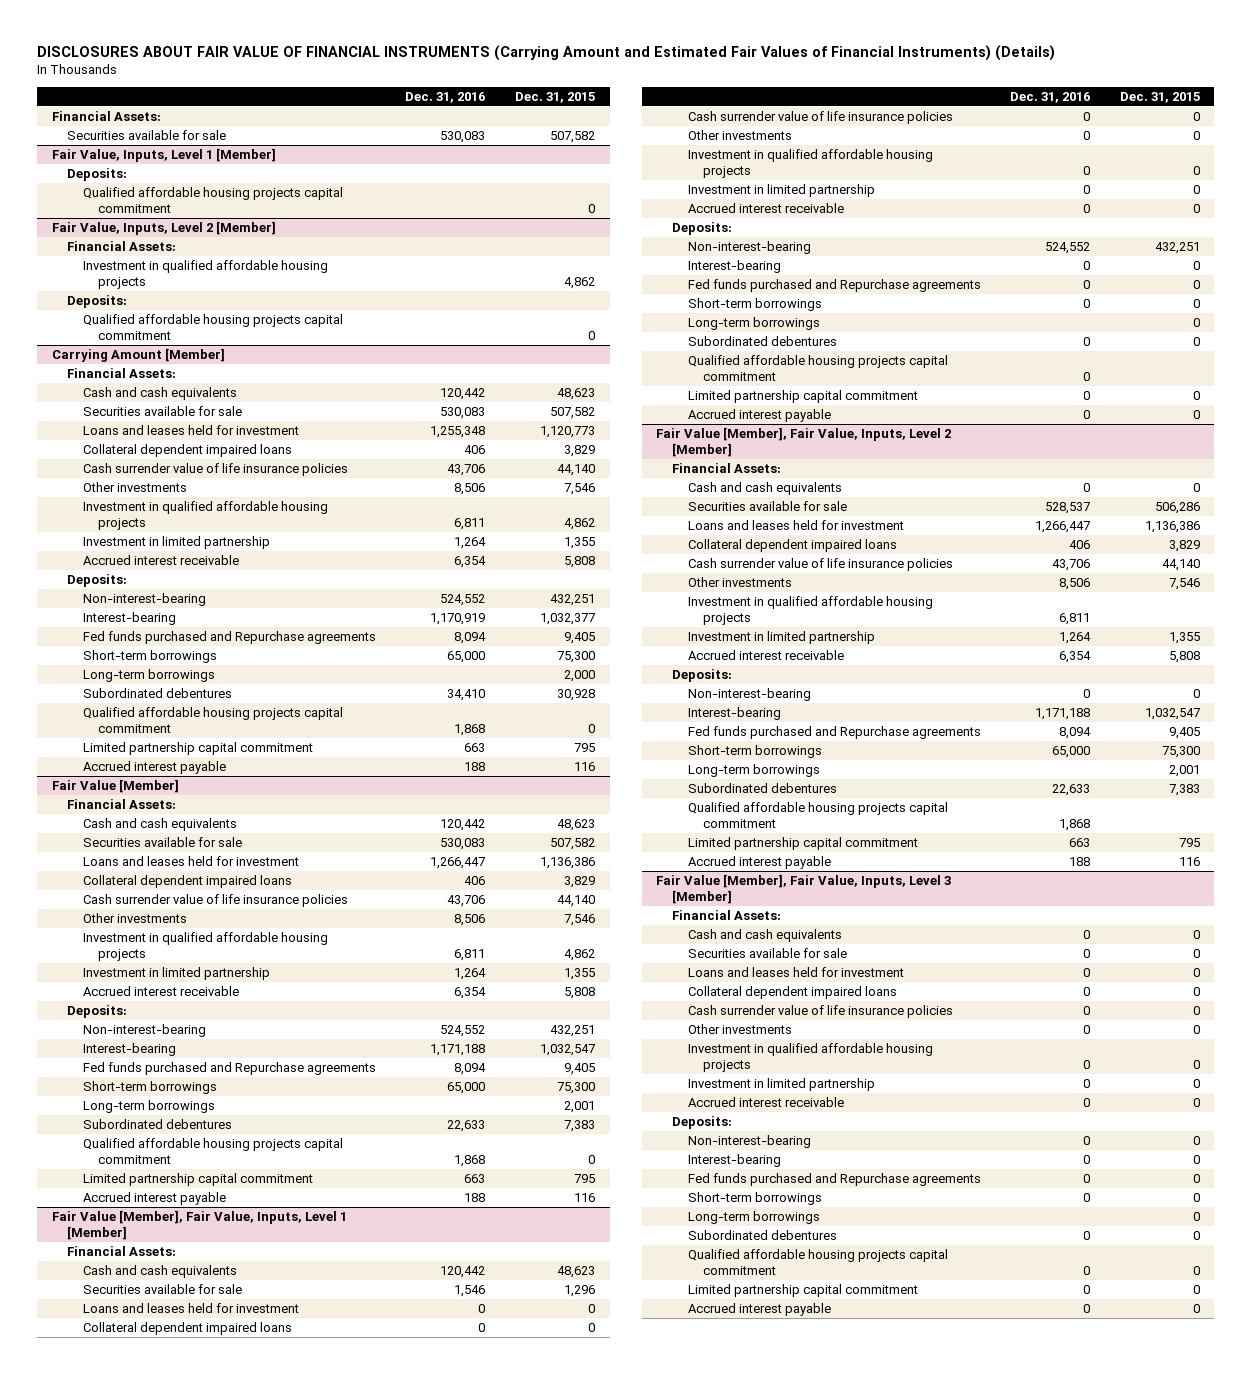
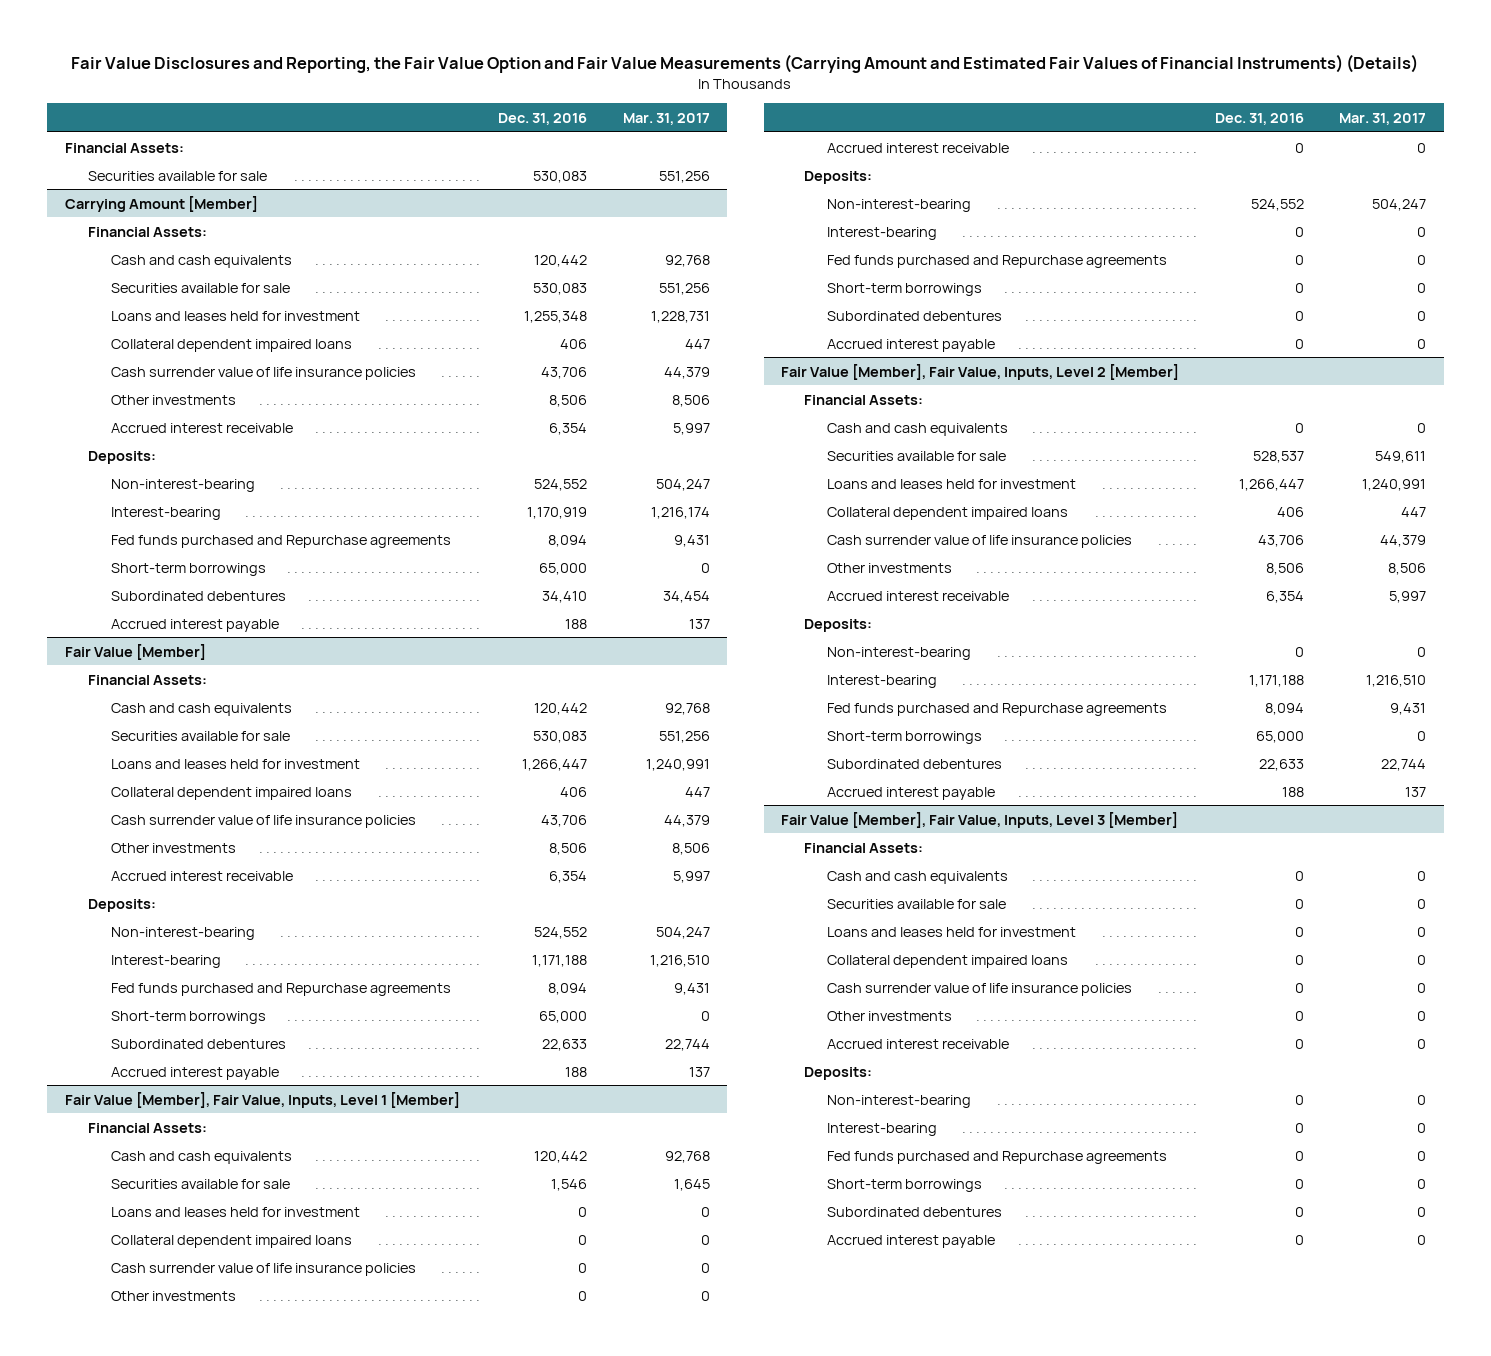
- DISCLOSURES ABOUT FAIR VALUE OF FINANCIAL INSTRUMENTS (Carrying Amount and Estimated Fair Values of Financial Instruments) (Details)
+ Fair Value Disclosures and Reporting, the Fair Value Option and Fair Value Measurements (Carrying Amount and Estimated Fair Values of Financial Instruments) (Details)
- | Dec. 31, 2016 | Dec. 31, 2015
+ | Dec. 31, 2016 | Mar. 31, 2017
- Fair Value, Inputs, Level 1 [Member]
- Deposits:
- Qualified affordable housing projects capital commitment | | 0
- Fair Value, Inputs, Level 2 [Member]
- Financial Assets:
- Investment in qualified affordable housing projects | | 4,862
- Deposits:
- Qualified affordable housing projects capital commitment | | 0
@ Carrying Amount [Member]
- Investment in qualified affordable housing projects | 6,811 | 4,862
- Investment in limited partnership | 1,264 | 1,355
- Long-term borrowings | | 2,000
- Qualified affordable housing projects capital commitment | 1,868 | 0
- Limited partnership capital commitment | 663 | 795
@ Fair Value [Member]
- Investment in qualified affordable housing projects | 6,811 | 4,862
- Investment in limited partnership | 1,264 | 1,355
- Long-term borrowings | | 2,001
- Qualified affordable housing projects capital commitment | 1,868 | 0
- Limited partnership capital commitment | 663 | 795
@ Fair Value [Member], Fair Value, Inputs, Level 1 [Member]
- Investment in qualified affordable housing projects | 0 | 0
- Investment in limited partnership | 0 | 0
- Long-term borrowings | | 0
- Qualified affordable housing projects capital commitment | 0 |
- Limited partnership capital commitment | 0 | 0
@ Fair Value [Member], Fair Value, Inputs, Level 2 [Member]
- Investment in qualified affordable housing projects | 6,811 |
- Investment in limited partnership | 1,264 | 1,355
- Long-term borrowings | | 2,001
- Qualified affordable housing projects capital commitment | 1,868 |
- Limited partnership capital commitment | 663 | 795
@ Fair Value [Member], Fair Value, Inputs, Level 3 [Member]
- Investment in qualified affordable housing projects | 0 | 0
- Investment in limited partnership | 0 | 0
- Long-term borrowings | | 0
- Qualified affordable housing projects capital commitment | 0 | 0
- Limited partnership capital commitment | 0 | 0

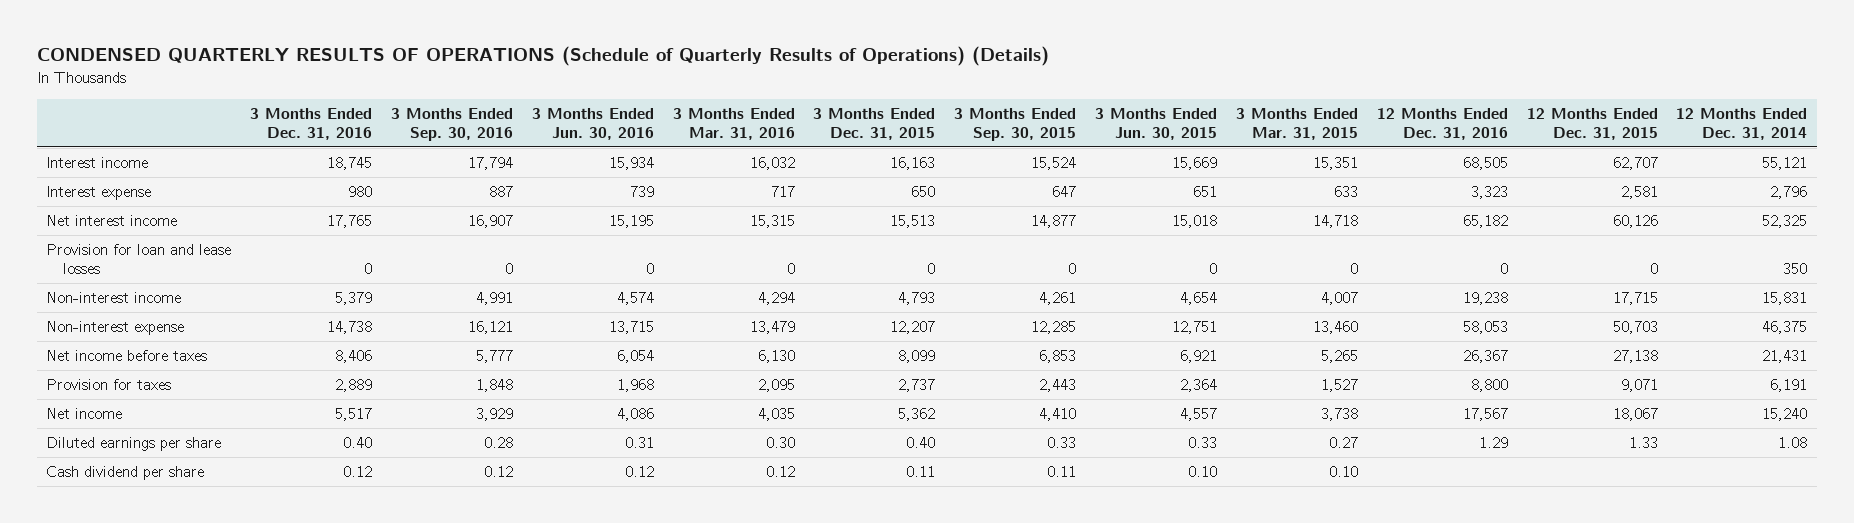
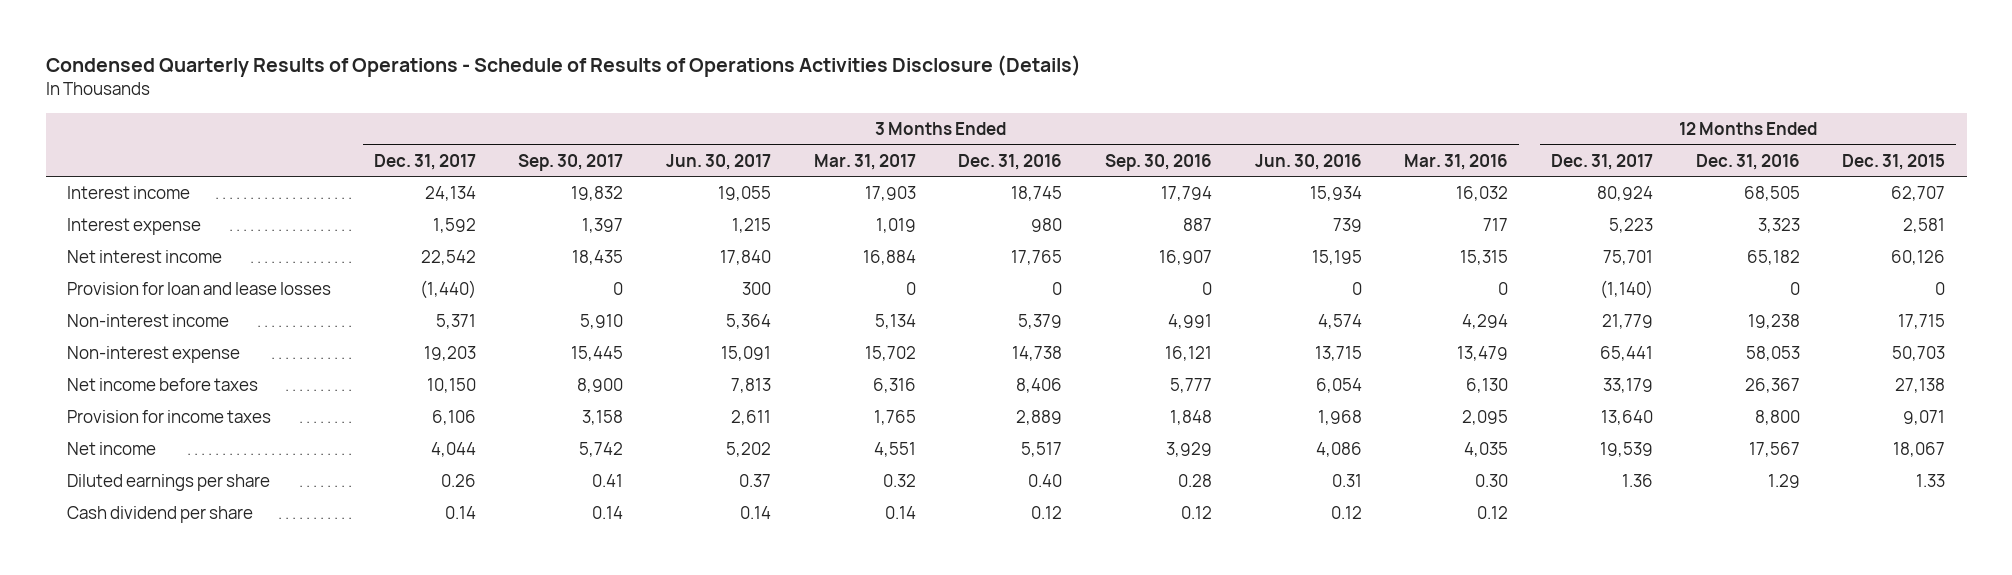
- CONDENSED QUARTERLY RESULTS OF OPERATIONS (Schedule of Quarterly Results of Operations) (Details)
+ Condensed Quarterly Results of Operations - Schedule of Results of Operations Activities Disclosure (Details)
- | 3 Months Ended Dec. 31, 2016 | 3 Months Ended Sep. 30, 2016 | 3 Months Ended Jun. 30, 2016 | 3 Months Ended Mar. 31, 2016 | 3 Months Ended Dec. 31, 2015 | 3 Months Ended Sep. 30, 2015 | 3 Months Ended Jun. 30, 2015 | 3 Months Ended Mar. 31, 2015 | 12 Months Ended Dec. 31, 2016 | 12 Months Ended Dec. 31, 2015 | 12 Months Ended Dec. 31, 2014
+ | 3 Months Ended Dec. 31, 2017 | 3 Months Ended Sep. 30, 2017 | 3 Months Ended Jun. 30, 2017 | 3 Months Ended Mar. 31, 2017 | 3 Months Ended Dec. 31, 2016 | 3 Months Ended Sep. 30, 2016 | 3 Months Ended Jun. 30, 2016 | 3 Months Ended Mar. 31, 2016 | 12 Months Ended Dec. 31, 2017 | 12 Months Ended Dec. 31, 2016 | 12 Months Ended Dec. 31, 2015
- Provision for taxes | 2,889 | 1,848 | 1,968 | 2,095 | 2,737 | 2,443 | 2,364 | 1,527 | 8,800 | 9,071 | 6,191
+ Provision for income taxes | 6,106 | 3,158 | 2,611 | 1,765 | 2,889 | 1,848 | 1,968 | 2,095 | 13,640 | 8,800 | 9,071

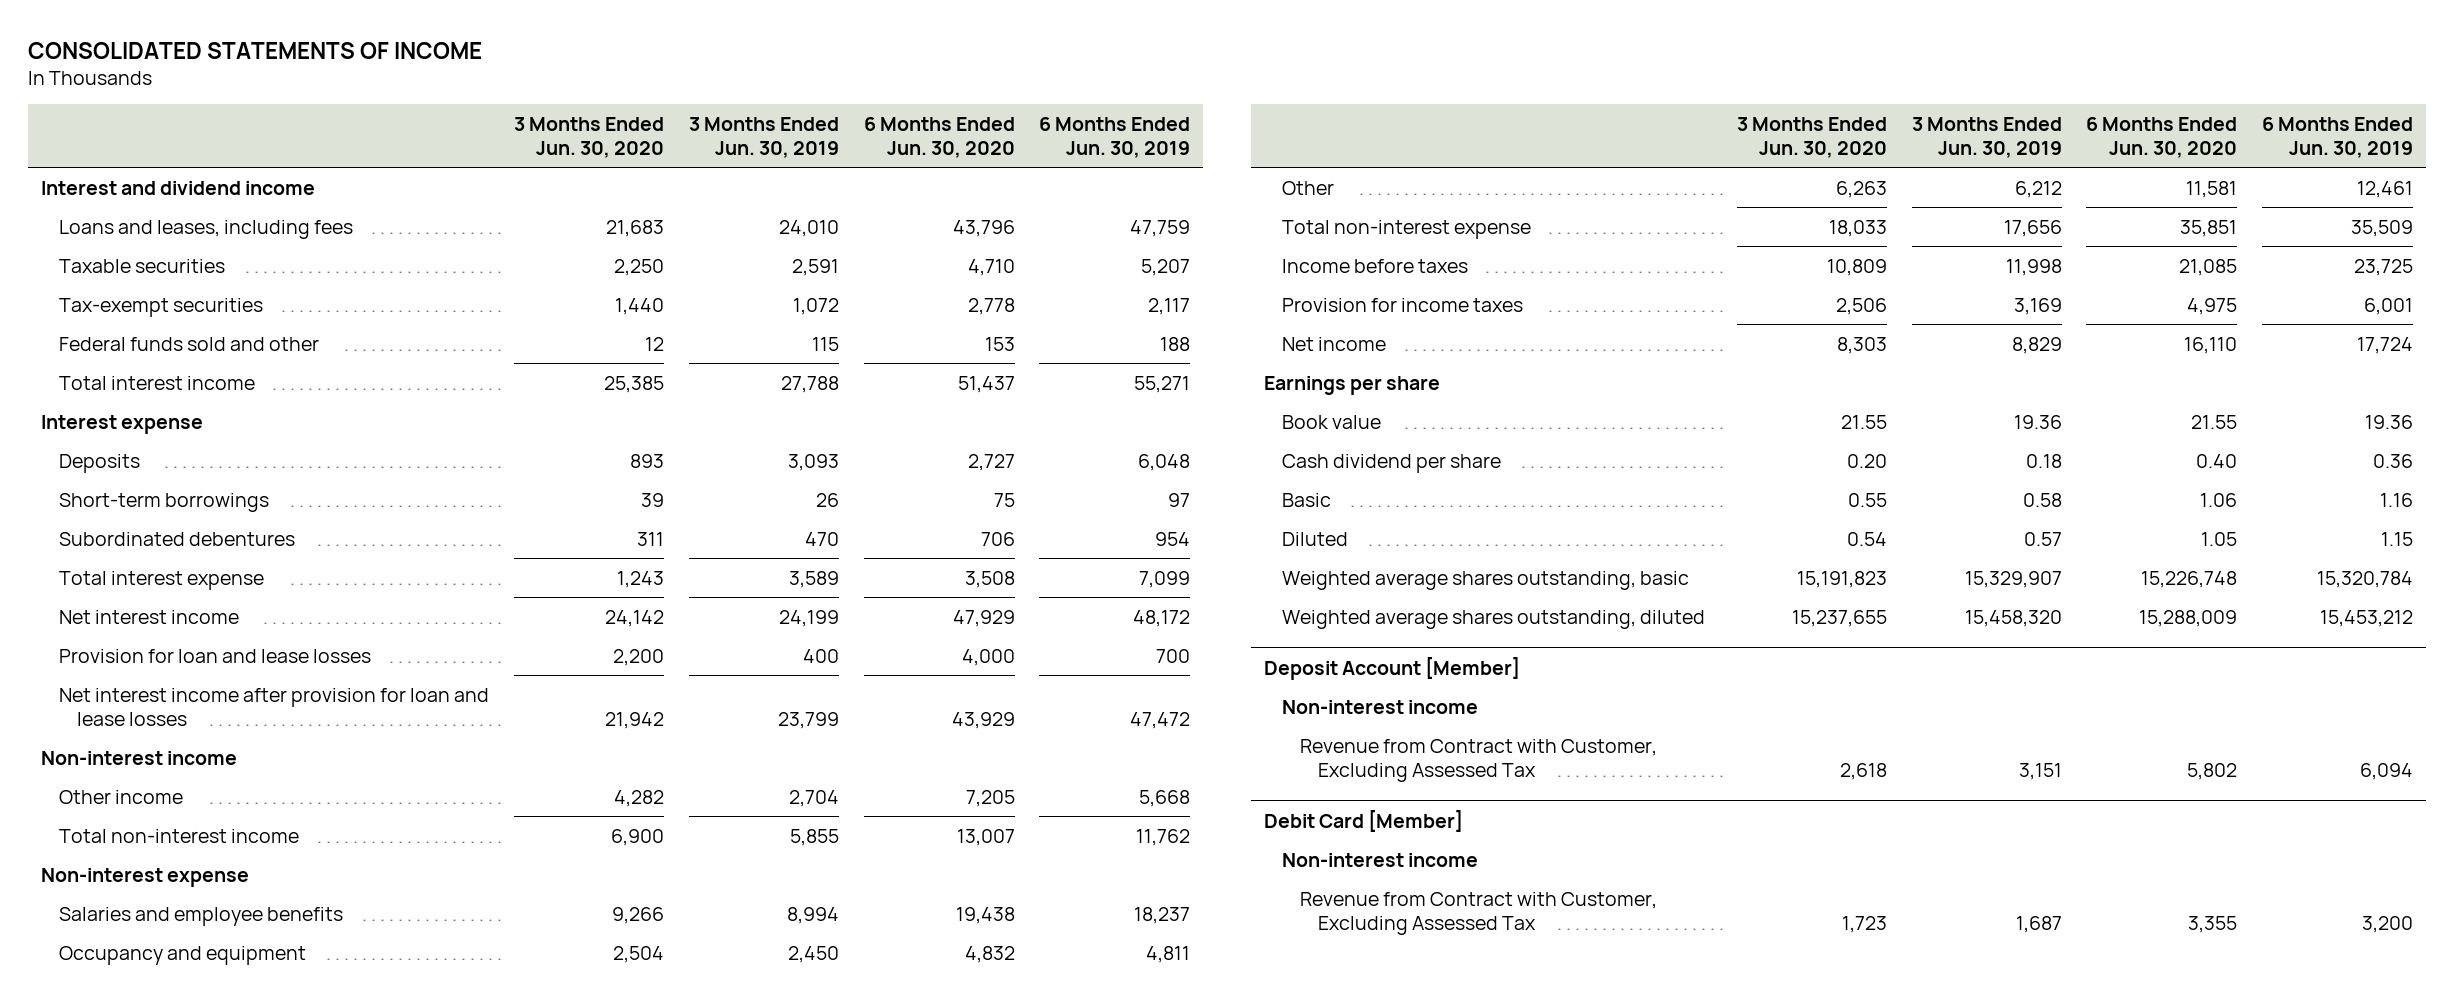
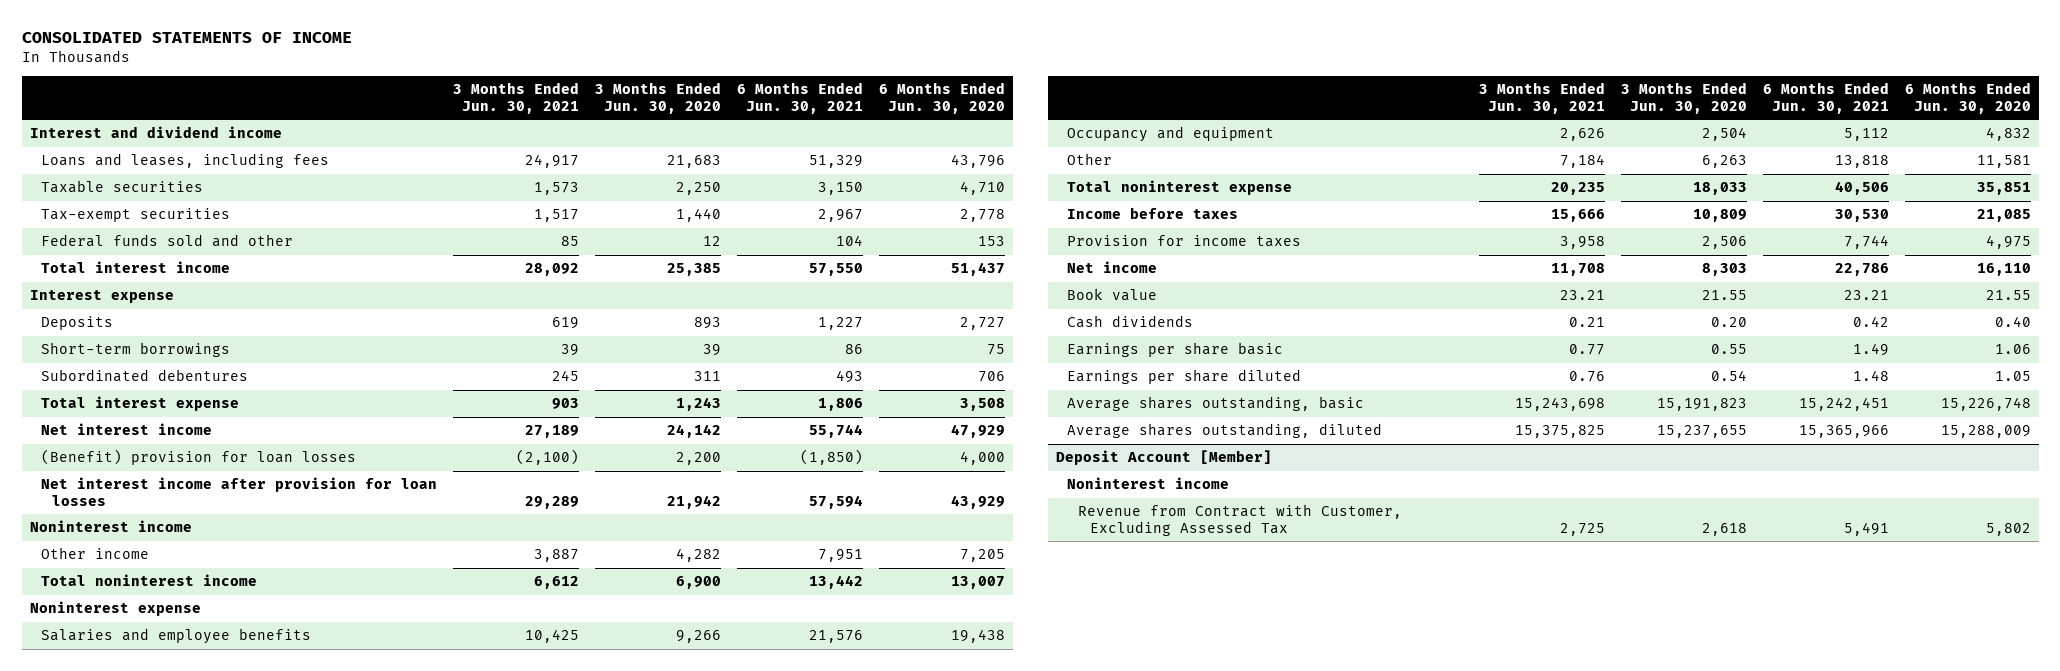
- | 3 Months Ended Jun. 30, 2020 | 3 Months Ended Jun. 30, 2019 | 6 Months Ended Jun. 30, 2020 | 6 Months Ended Jun. 30, 2019
+ | 3 Months Ended Jun. 30, 2021 | 3 Months Ended Jun. 30, 2020 | 6 Months Ended Jun. 30, 2021 | 6 Months Ended Jun. 30, 2020
- Provision for loan and lease losses | 2,200 | 400 | 4,000 | 700
- Net interest income after provision for loan and lease losses | 21,942 | 23,799 | 43,929 | 47,472
- Non-interest income
+ (Benefit) provision for loan losses | (2,100) | 2,200 | (1,850) | 4,000
+ Net interest income after provision for loan losses | 29,289 | 21,942 | 57,594 | 43,929
+ Noninterest income
- Total non-interest income | 6,900 | 5,855 | 13,007 | 11,762
- Non-interest expense
+ Total noninterest income | 6,612 | 6,900 | 13,442 | 13,007
+ Noninterest expense
- Total non-interest expense | 18,033 | 17,656 | 35,851 | 35,509
+ Total noninterest expense | 20,235 | 18,033 | 40,506 | 35,851
- Earnings per share
- Cash dividend per share | 0.20 | 0.18 | 0.40 | 0.36
- Basic | 0.55 | 0.58 | 1.06 | 1.16
- Diluted | 0.54 | 0.57 | 1.05 | 1.15
- Weighted average shares outstanding, basic | 15,191,823 | 15,329,907 | 15,226,748 | 15,320,784
- Weighted average shares outstanding, diluted | 15,237,655 | 15,458,320 | 15,288,009 | 15,453,212
+ Cash dividends | 0.21 | 0.20 | 0.42 | 0.40
+ Earnings per share basic | 0.77 | 0.55 | 1.49 | 1.06
+ Earnings per share diluted | 0.76 | 0.54 | 1.48 | 1.05
+ Average shares outstanding, basic | 15,243,698 | 15,191,823 | 15,242,451 | 15,226,748
+ Average shares outstanding, diluted | 15,375,825 | 15,237,655 | 15,365,966 | 15,288,009
@ Deposit Account [Member]
- Non-interest income
+ Noninterest income
- Debit Card [Member]
- Non-interest income
- Revenue from Contract with Customer, Excluding Assessed Tax | 1,723 | 1,687 | 3,355 | 3,200

